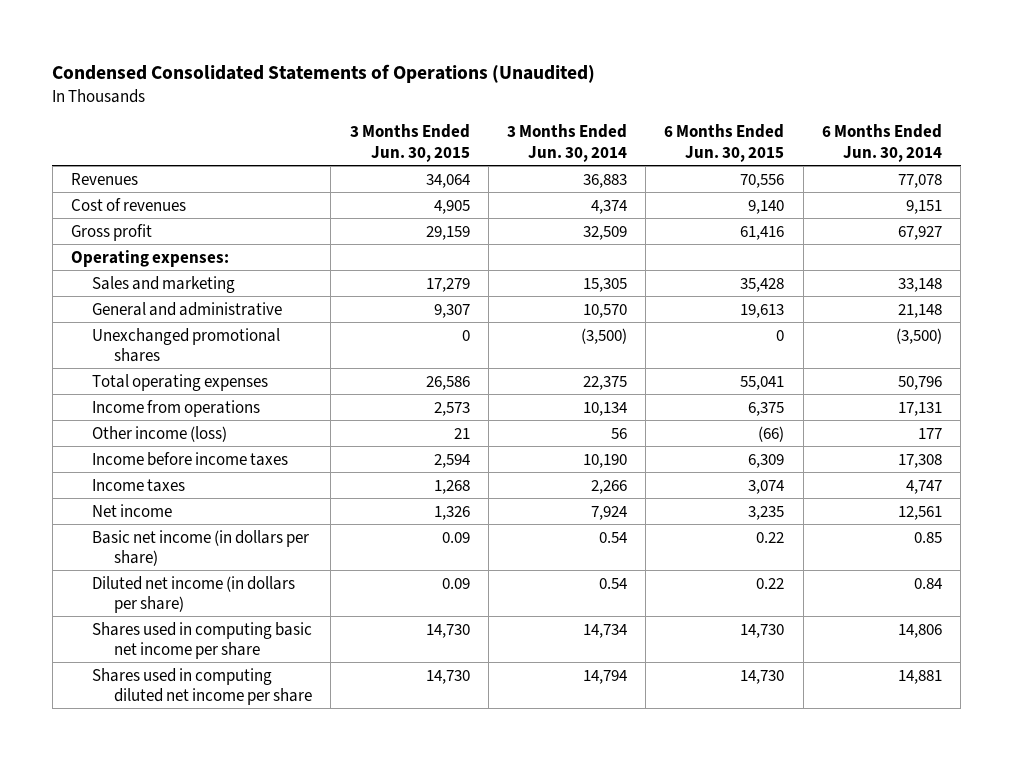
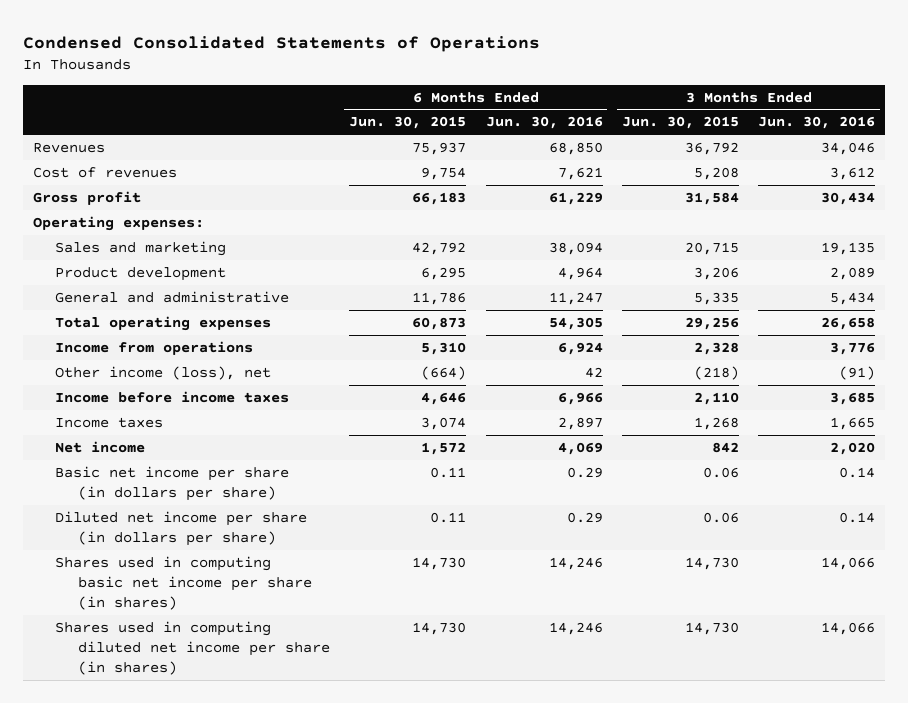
- Condensed Consolidated Statements of Operations (Unaudited)
+ Condensed Consolidated Statements of Operations
- | 3 Months Ended Jun. 30, 2015 | 3 Months Ended Jun. 30, 2014 | 6 Months Ended Jun. 30, 2015 | 6 Months Ended Jun. 30, 2014
+ | 6 Months Ended Jun. 30, 2015 | 6 Months Ended Jun. 30, 2016 | 3 Months Ended Jun. 30, 2015 | 3 Months Ended Jun. 30, 2016
- Revenues | 34,064 | 36,883 | 70,556 | 77,078
- Cost of revenues | 4,905 | 4,374 | 9,140 | 9,151
- Gross profit | 29,159 | 32,509 | 61,416 | 67,927
+ Revenues | 75,937 | 68,850 | 36,792 | 34,046
+ Cost of revenues | 9,754 | 7,621 | 5,208 | 3,612
+ Gross profit | 66,183 | 61,229 | 31,584 | 30,434
- Sales and marketing | 17,279 | 15,305 | 35,428 | 33,148
- General and administrative | 9,307 | 10,570 | 19,613 | 21,148
- Unexchanged promotional shares | 0 | (3,500) | 0 | (3,500)
- Total operating expenses | 26,586 | 22,375 | 55,041 | 50,796
- Income from operations | 2,573 | 10,134 | 6,375 | 17,131
- Other income (loss) | 21 | 56 | (66) | 177
- Income before income taxes | 2,594 | 10,190 | 6,309 | 17,308
+ Sales and marketing | 42,792 | 38,094 | 20,715 | 19,135
+ Product development | 6,295 | 4,964 | 3,206 | 2,089
+ General and administrative | 11,786 | 11,247 | 5,335 | 5,434
+ Total operating expenses | 60,873 | 54,305 | 29,256 | 26,658
+ Income from operations | 5,310 | 6,924 | 2,328 | 3,776
+ Other income (loss), net | (664) | 42 | (218) | (91)
+ Income before income taxes | 4,646 | 6,966 | 2,110 | 3,685
- Net income | 1,326 | 7,924 | 3,235 | 12,561
- Basic net income (in dollars per share) | 0.09 | 0.54 | 0.22 | 0.85
- Diluted net income (in dollars per share) | 0.09 | 0.54 | 0.22 | 0.84
- Shares used in computing basic net income per share | 14,730 | 14,734 | 14,730 | 14,806
- Shares used in computing diluted net income per share | 14,730 | 14,794 | 14,730 | 14,881
+ Net income | 1,572 | 4,069 | 842 | 2,020
+ Basic net income per share (in dollars per share) | 0.11 | 0.29 | 0.06 | 0.14
+ Diluted net income per share (in dollars per share) | 0.11 | 0.29 | 0.06 | 0.14
+ Shares used in computing basic net income per share (in shares) | 14,730 | 14,246 | 14,730 | 14,066
+ Shares used in computing diluted net income per share (in shares) | 14,730 | 14,246 | 14,730 | 14,066

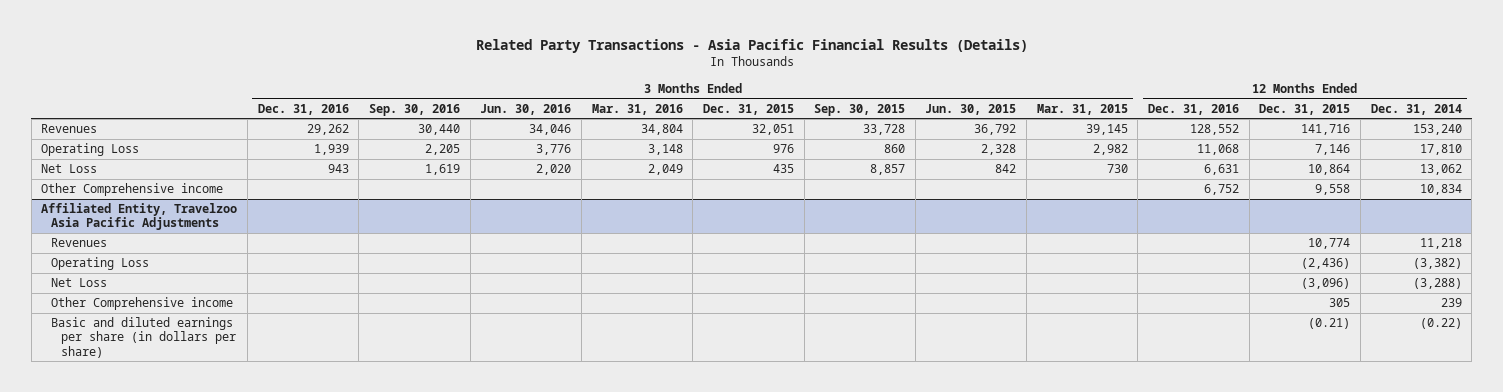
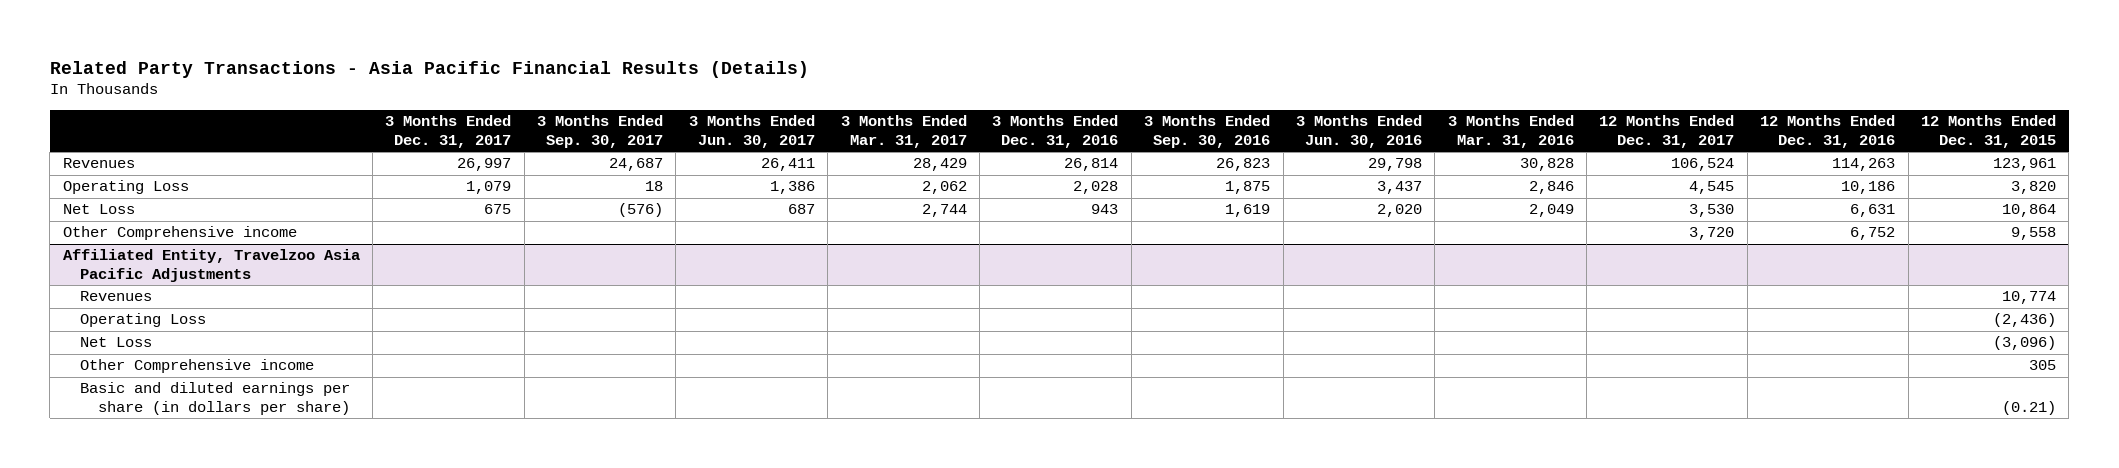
- | 3 Months Ended Dec. 31, 2016 | 3 Months Ended Sep. 30, 2016 | 3 Months Ended Jun. 30, 2016 | 3 Months Ended Mar. 31, 2016 | 3 Months Ended Dec. 31, 2015 | 3 Months Ended Sep. 30, 2015 | 3 Months Ended Jun. 30, 2015 | 3 Months Ended Mar. 31, 2015 | 12 Months Ended Dec. 31, 2016 | 12 Months Ended Dec. 31, 2015 | 12 Months Ended Dec. 31, 2014
+ | 3 Months Ended Dec. 31, 2017 | 3 Months Ended Sep. 30, 2017 | 3 Months Ended Jun. 30, 2017 | 3 Months Ended Mar. 31, 2017 | 3 Months Ended Dec. 31, 2016 | 3 Months Ended Sep. 30, 2016 | 3 Months Ended Jun. 30, 2016 | 3 Months Ended Mar. 31, 2016 | 12 Months Ended Dec. 31, 2017 | 12 Months Ended Dec. 31, 2016 | 12 Months Ended Dec. 31, 2015
- Revenues | 29,262 | 30,440 | 34,046 | 34,804 | 32,051 | 33,728 | 36,792 | 39,145 | 128,552 | 141,716 | 153,240
- Operating Loss | 1,939 | 2,205 | 3,776 | 3,148 | 976 | 860 | 2,328 | 2,982 | 11,068 | 7,146 | 17,810
+ Revenues | 26,997 | 24,687 | 26,411 | 28,429 | 26,814 | 26,823 | 29,798 | 30,828 | 106,524 | 114,263 | 123,961
+ Operating Loss | 1,079 | 18 | 1,386 | 2,062 | 2,028 | 1,875 | 3,437 | 2,846 | 4,545 | 10,186 | 3,820

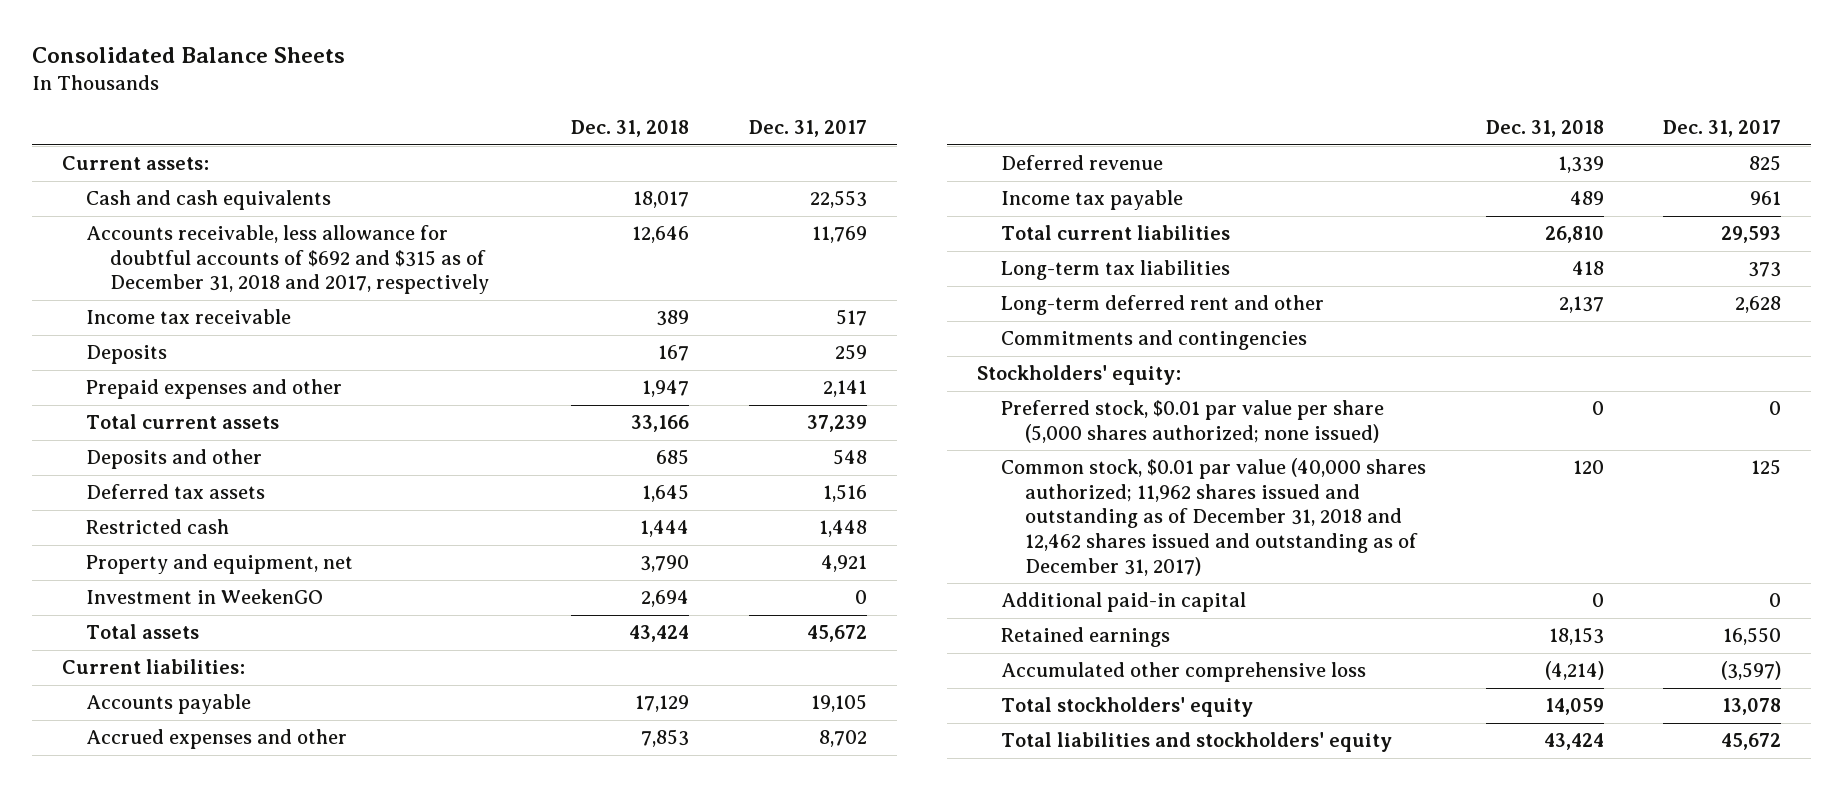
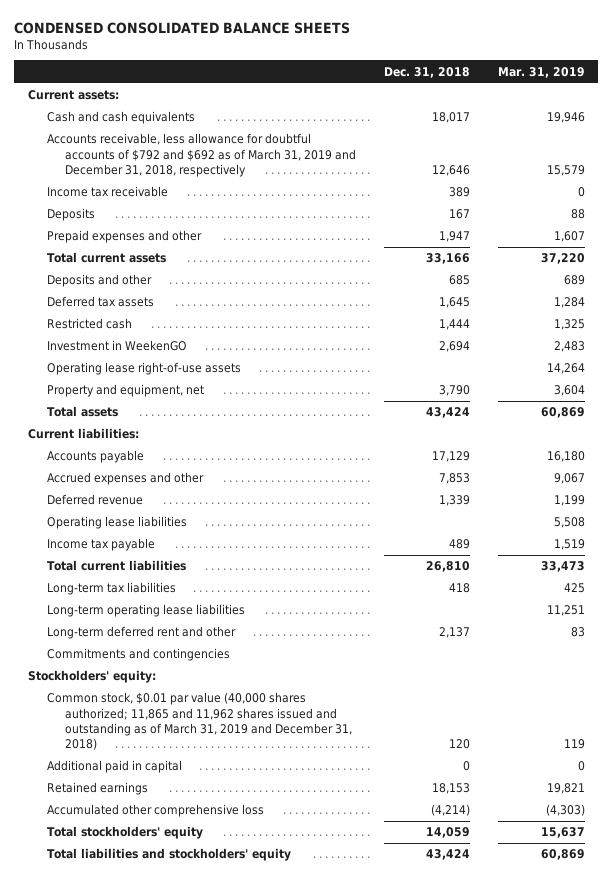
- Consolidated Balance Sheets
+ CONDENSED CONSOLIDATED BALANCE SHEETS
- | Dec. 31, 2018 | Dec. 31, 2017
+ | Dec. 31, 2018 | Mar. 31, 2019
- Accounts receivable, less allowance for doubtful accounts of $692 and $315 as of December 31, 2018 and 2017, respectively | 12,646 | 11,769
+ Accounts receivable, less allowance for doubtful accounts of $792 and $692 as of March 31, 2019 and December 31, 2018, respectively | 12,646 | 15,579
+ Operating lease right-of-use assets | | 14,264
moved down: Property and equipment, net | 3,790 | 3,604
+ Operating lease liabilities | | 5,508
+ Long-term operating lease liabilities | | 11,251
- Preferred stock, $0.01 par value per share (5,000 shares authorized; none issued) | 0 | 0
- Common stock, $0.01 par value (40,000 shares authorized; 11,962 shares issued and outstanding as of December 31, 2018 and 12,462 shares issued and outstanding as of December 31, 2017) | 120 | 125
- Additional paid-in capital | 0 | 0
+ Common stock, $0.01 par value (40,000 shares authorized; 11,865 and 11,962 shares issued and outstanding as of March 31, 2019 and December 31, 2018) | 120 | 119
+ Additional paid in capital | 0 | 0

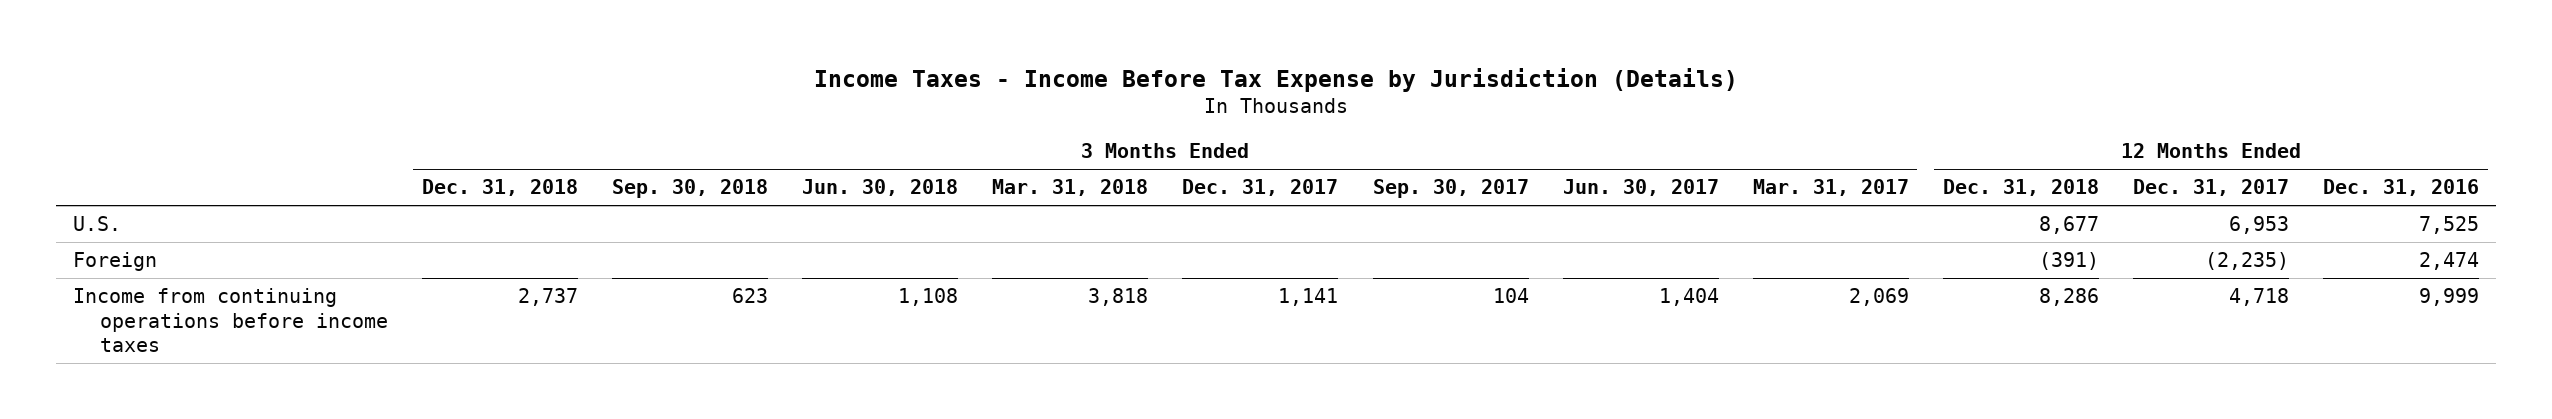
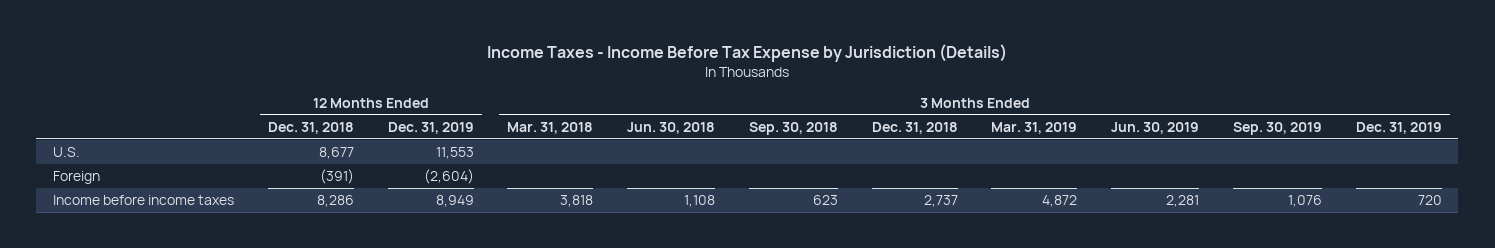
- | 3 Months Ended Dec. 31, 2018 | 3 Months Ended Sep. 30, 2018 | 3 Months Ended Jun. 30, 2018 | 3 Months Ended Mar. 31, 2018 | 3 Months Ended Dec. 31, 2017 | 3 Months Ended Sep. 30, 2017 | 3 Months Ended Jun. 30, 2017 | 3 Months Ended Mar. 31, 2017 | 12 Months Ended Dec. 31, 2018 | 12 Months Ended Dec. 31, 2017 | 12 Months Ended Dec. 31, 2016
+ | 12 Months Ended Dec. 31, 2018 | 12 Months Ended Dec. 31, 2019 | 3 Months Ended Mar. 31, 2018 | 3 Months Ended Jun. 30, 2018 | 3 Months Ended Sep. 30, 2018 | 3 Months Ended Dec. 31, 2018 | 3 Months Ended Mar. 31, 2019 | 3 Months Ended Jun. 30, 2019 | 3 Months Ended Sep. 30, 2019 | 3 Months Ended Dec. 31, 2019
- Income from continuing operations before income taxes | 2,737 | 623 | 1,108 | 3,818 | 1,141 | 104 | 1,404 | 2,069 | 8,286 | 4,718 | 9,999
+ Income before income taxes | 8,286 | 8,949 | 3,818 | 1,108 | 623 | 2,737 | 4,872 | 2,281 | 1,076 | 720

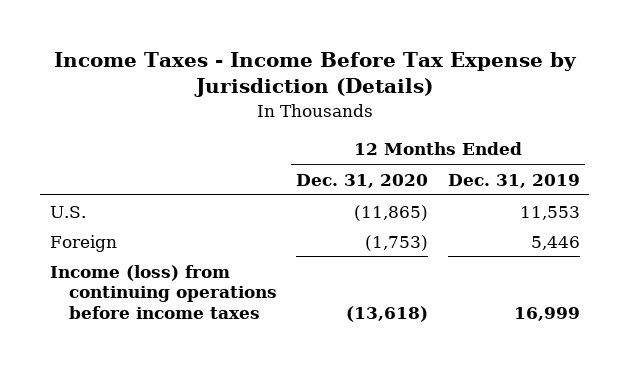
- | 12 Months Ended Dec. 31, 2018 | 12 Months Ended Dec. 31, 2019 | 3 Months Ended Mar. 31, 2018 | 3 Months Ended Jun. 30, 2018 | 3 Months Ended Sep. 30, 2018 | 3 Months Ended Dec. 31, 2018 | 3 Months Ended Mar. 31, 2019 | 3 Months Ended Jun. 30, 2019 | 3 Months Ended Sep. 30, 2019 | 3 Months Ended Dec. 31, 2019
+ | 12 Months Ended Dec. 31, 2020 | 12 Months Ended Dec. 31, 2019
- Foreign | (391) | (2,604) | | | | | | | |
- Income before income taxes | 8,286 | 8,949 | 3,818 | 1,108 | 623 | 2,737 | 4,872 | 2,281 | 1,076 | 720
+ Foreign | (1,753) | 5,446
+ Income (loss) from continuing operations before income taxes | (13,618) | 16,999

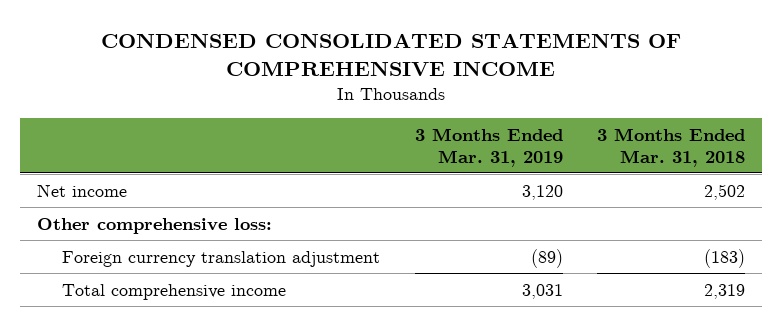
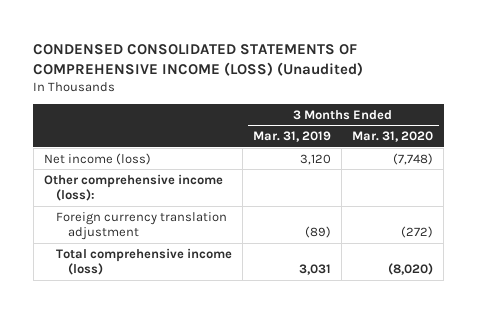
- CONDENSED CONSOLIDATED STATEMENTS OF COMPREHENSIVE INCOME
+ CONDENSED CONSOLIDATED STATEMENTS OF COMPREHENSIVE INCOME (LOSS) (Unaudited)
- | 3 Months Ended Mar. 31, 2019 | 3 Months Ended Mar. 31, 2018
+ | 3 Months Ended Mar. 31, 2019 | 3 Months Ended Mar. 31, 2020
- Net income | 3,120 | 2,502
- Other comprehensive loss:
+ Net income (loss) | 3,120 | (7,748)
+ Other comprehensive income (loss):
- Total comprehensive income | 3,031 | 2,319
+ Total comprehensive income (loss) | 3,031 | (8,020)

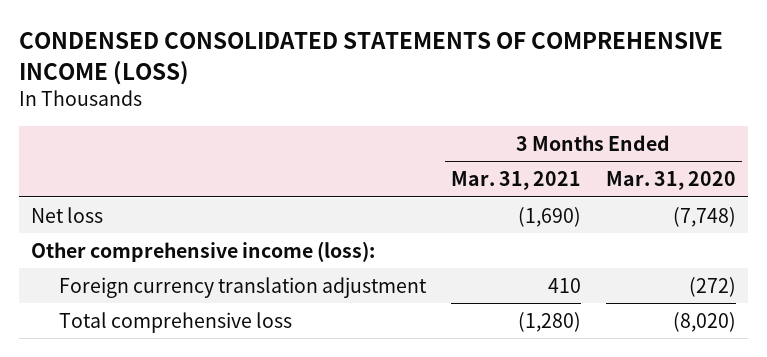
- CONDENSED CONSOLIDATED STATEMENTS OF COMPREHENSIVE INCOME (LOSS) (Unaudited)
+ CONDENSED CONSOLIDATED STATEMENTS OF COMPREHENSIVE INCOME (LOSS)
- | 3 Months Ended Mar. 31, 2019 | 3 Months Ended Mar. 31, 2020
+ | 3 Months Ended Mar. 31, 2021 | 3 Months Ended Mar. 31, 2020
- Net income (loss) | 3,120 | (7,748)
+ Net loss | (1,690) | (7,748)
- Total comprehensive income (loss) | 3,031 | (8,020)
+ Total comprehensive loss | (1,280) | (8,020)

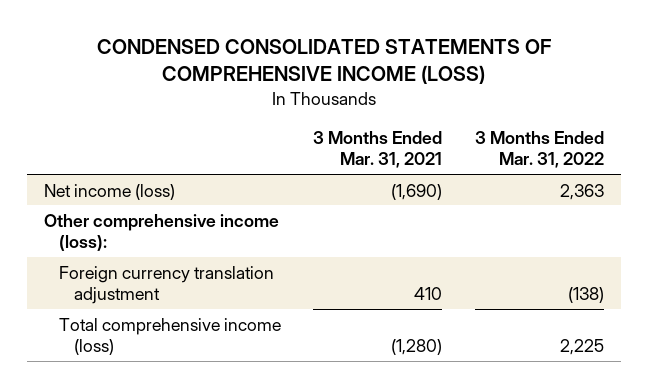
- | 3 Months Ended Mar. 31, 2021 | 3 Months Ended Mar. 31, 2020
+ | 3 Months Ended Mar. 31, 2021 | 3 Months Ended Mar. 31, 2022
- Net loss | (1,690) | (7,748)
+ Net income (loss) | (1,690) | 2,363
- Total comprehensive loss | (1,280) | (8,020)
+ Total comprehensive income (loss) | (1,280) | 2,225

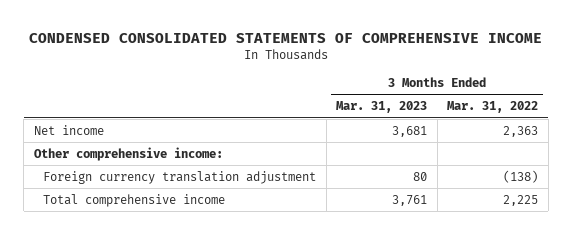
- CONDENSED CONSOLIDATED STATEMENTS OF COMPREHENSIVE INCOME (LOSS)
+ CONDENSED CONSOLIDATED STATEMENTS OF COMPREHENSIVE INCOME
- | 3 Months Ended Mar. 31, 2021 | 3 Months Ended Mar. 31, 2022
+ | 3 Months Ended Mar. 31, 2023 | 3 Months Ended Mar. 31, 2022
- Net income (loss) | (1,690) | 2,363
- Other comprehensive income (loss):
+ Net income | 3,681 | 2,363
+ Other comprehensive income:
- Total comprehensive income (loss) | (1,280) | 2,225
+ Total comprehensive income | 3,761 | 2,225

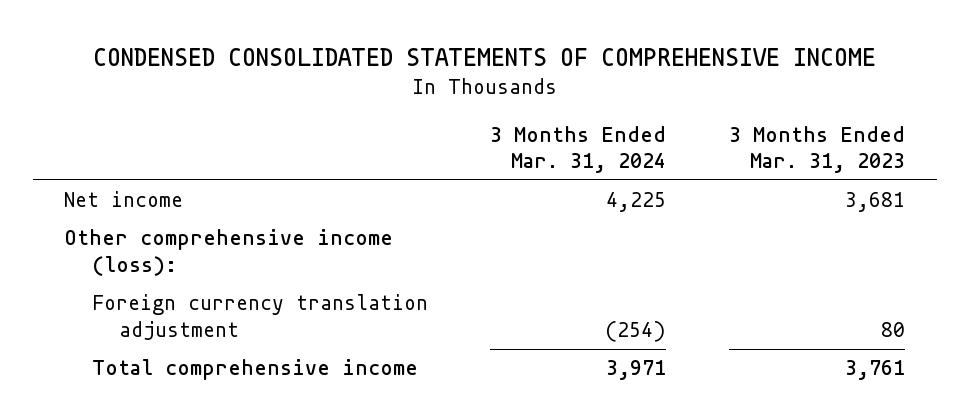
- | 3 Months Ended Mar. 31, 2023 | 3 Months Ended Mar. 31, 2022
+ | 3 Months Ended Mar. 31, 2024 | 3 Months Ended Mar. 31, 2023
- Other comprehensive income:
+ Other comprehensive income (loss):

